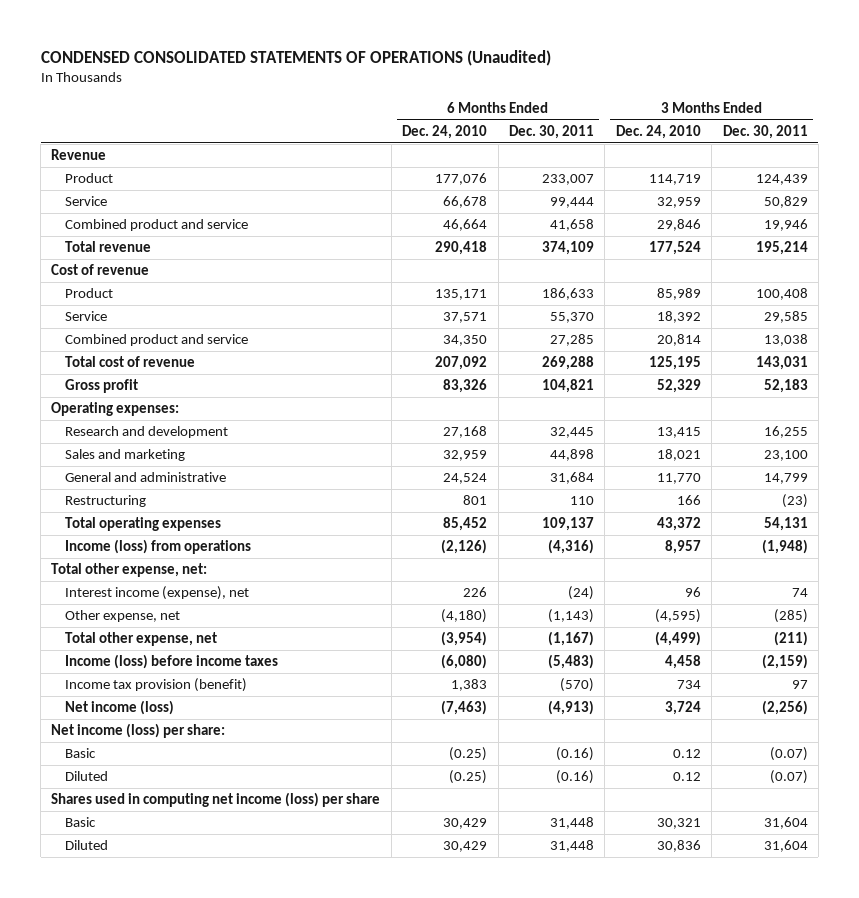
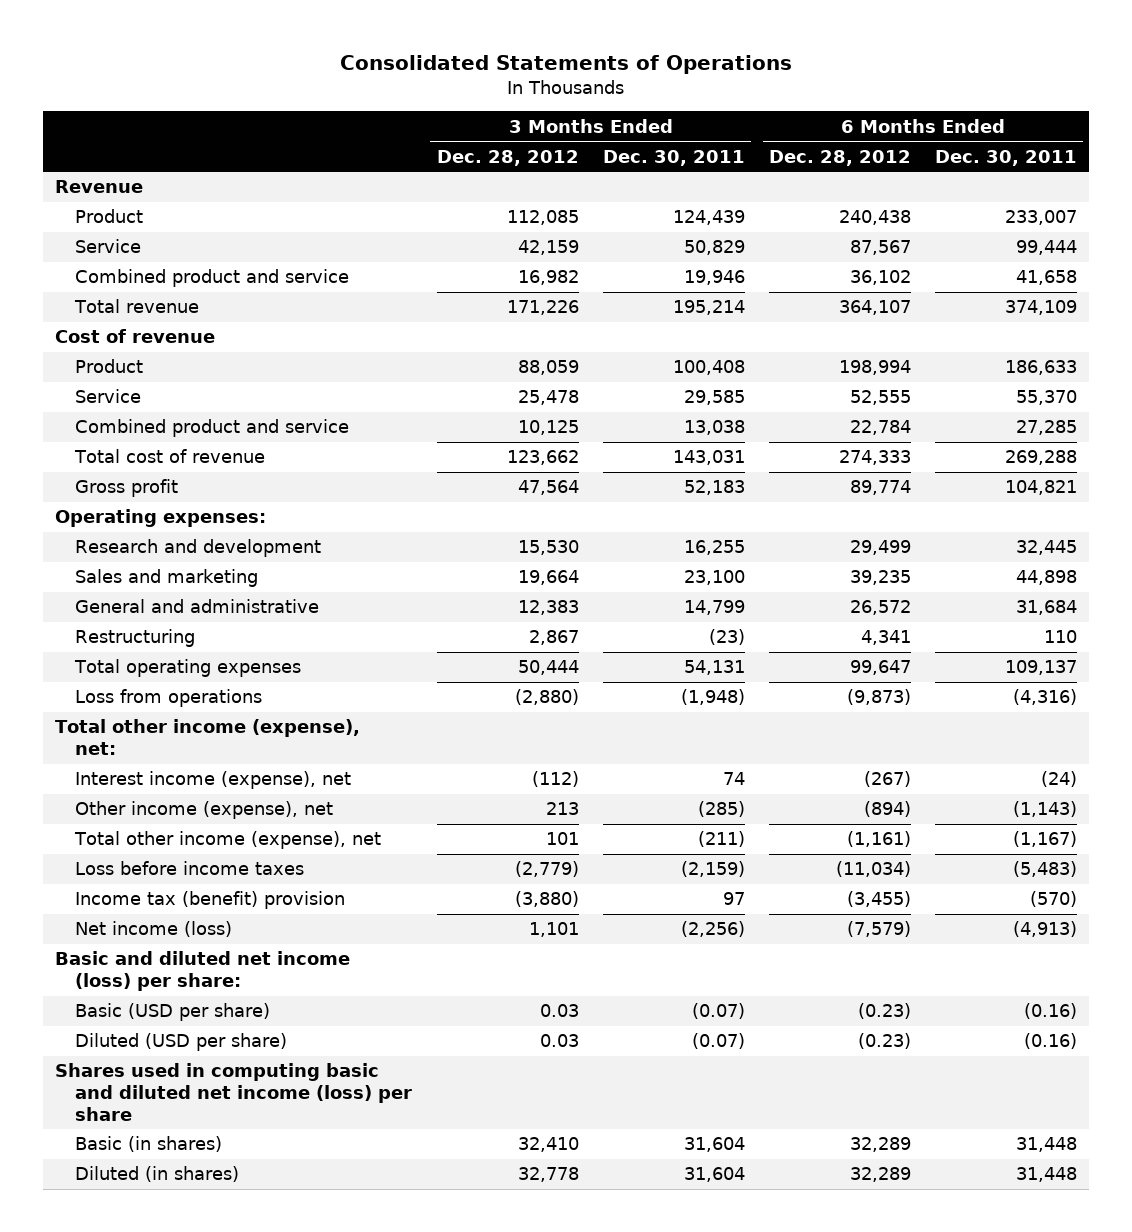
- CONDENSED CONSOLIDATED STATEMENTS OF OPERATIONS (Unaudited)
+ Consolidated Statements of Operations
- | 6 Months Ended Dec. 24, 2010 | 6 Months Ended Dec. 30, 2011 | 3 Months Ended Dec. 24, 2010 | 3 Months Ended Dec. 30, 2011
+ | 3 Months Ended Dec. 28, 2012 | 3 Months Ended Dec. 30, 2011 | 6 Months Ended Dec. 28, 2012 | 6 Months Ended Dec. 30, 2011
- Income (loss) from operations | (2,126) | (4,316) | 8,957 | (1,948)
- Total other expense, net:
+ Loss from operations | (2,880) | (1,948) | (9,873) | (4,316)
+ Total other income (expense), net:
- Other expense, net | (4,180) | (1,143) | (4,595) | (285)
- Total other expense, net | (3,954) | (1,167) | (4,499) | (211)
- Income (loss) before income taxes | (6,080) | (5,483) | 4,458 | (2,159)
- Income tax provision (benefit) | 1,383 | (570) | 734 | 97
+ Other income (expense), net | 213 | (285) | (894) | (1,143)
+ Total other income (expense), net | 101 | (211) | (1,161) | (1,167)
+ Loss before income taxes | (2,779) | (2,159) | (11,034) | (5,483)
+ Income tax (benefit) provision | (3,880) | 97 | (3,455) | (570)
- Net income (loss) per share:
- Basic | (0.25) | (0.16) | 0.12 | (0.07)
- Diluted | (0.25) | (0.16) | 0.12 | (0.07)
- Shares used in computing net income (loss) per share
- Basic | 30,429 | 31,448 | 30,321 | 31,604
- Diluted | 30,429 | 31,448 | 30,836 | 31,604
+ Basic and diluted net income (loss) per share:
+ Basic (USD per share) | 0.03 | (0.07) | (0.23) | (0.16)
+ Diluted (USD per share) | 0.03 | (0.07) | (0.23) | (0.16)
+ Shares used in computing basic and diluted net income (loss) per share
+ Basic (in shares) | 32,410 | 31,604 | 32,289 | 31,448
+ Diluted (in shares) | 32,778 | 31,604 | 32,289 | 31,448

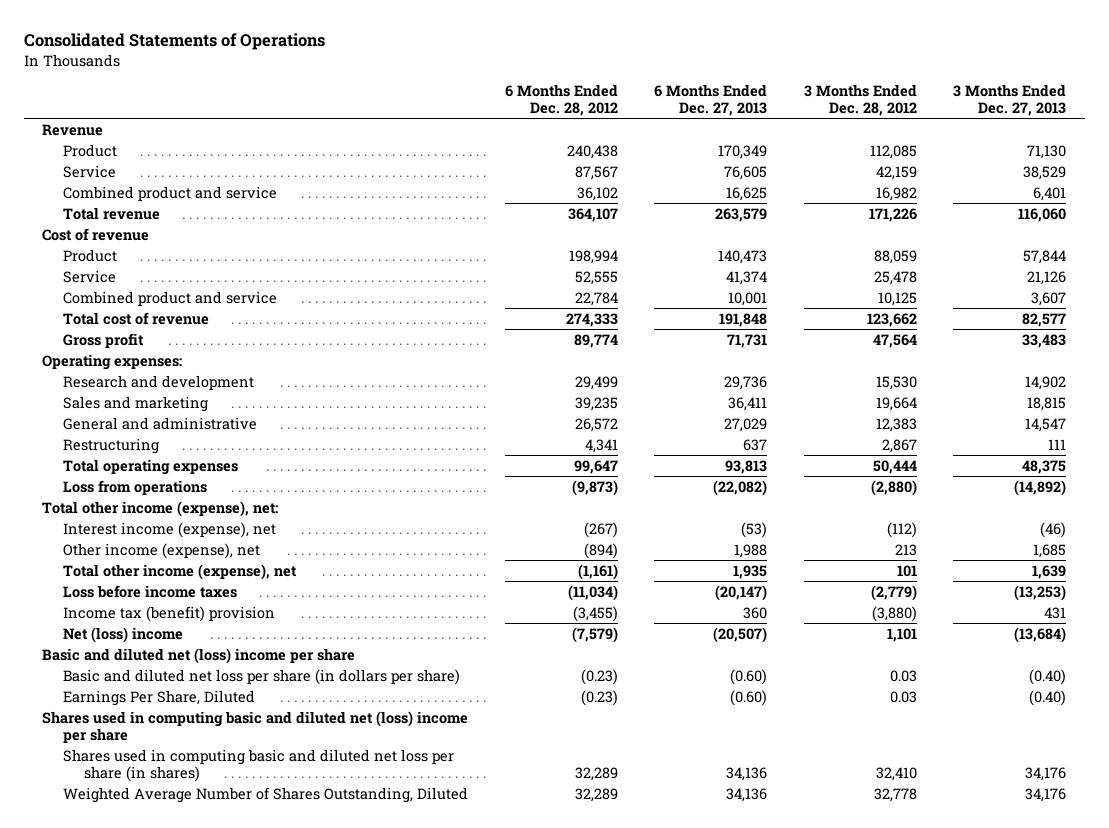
- | 3 Months Ended Dec. 28, 2012 | 3 Months Ended Dec. 30, 2011 | 6 Months Ended Dec. 28, 2012 | 6 Months Ended Dec. 30, 2011
+ | 6 Months Ended Dec. 28, 2012 | 6 Months Ended Dec. 27, 2013 | 3 Months Ended Dec. 28, 2012 | 3 Months Ended Dec. 27, 2013
- Net income (loss) | 1,101 | (2,256) | (7,579) | (4,913)
- Basic and diluted net income (loss) per share:
- Basic (USD per share) | 0.03 | (0.07) | (0.23) | (0.16)
- Diluted (USD per share) | 0.03 | (0.07) | (0.23) | (0.16)
- Shares used in computing basic and diluted net income (loss) per share
- Basic (in shares) | 32,410 | 31,604 | 32,289 | 31,448
- Diluted (in shares) | 32,778 | 31,604 | 32,289 | 31,448
+ Net (loss) income | (7,579) | (20,507) | 1,101 | (13,684)
+ Basic and diluted net (loss) income per share
+ Basic and diluted net loss per share (in dollars per share) | (0.23) | (0.60) | 0.03 | (0.40)
+ Earnings Per Share, Diluted | (0.23) | (0.60) | 0.03 | (0.40)
+ Shares used in computing basic and diluted net (loss) income per share
+ Shares used in computing basic and diluted net loss per share (in shares) | 32,289 | 34,136 | 32,410 | 34,176
+ Weighted Average Number of Shares Outstanding, Diluted | 32,289 | 34,136 | 32,778 | 34,176

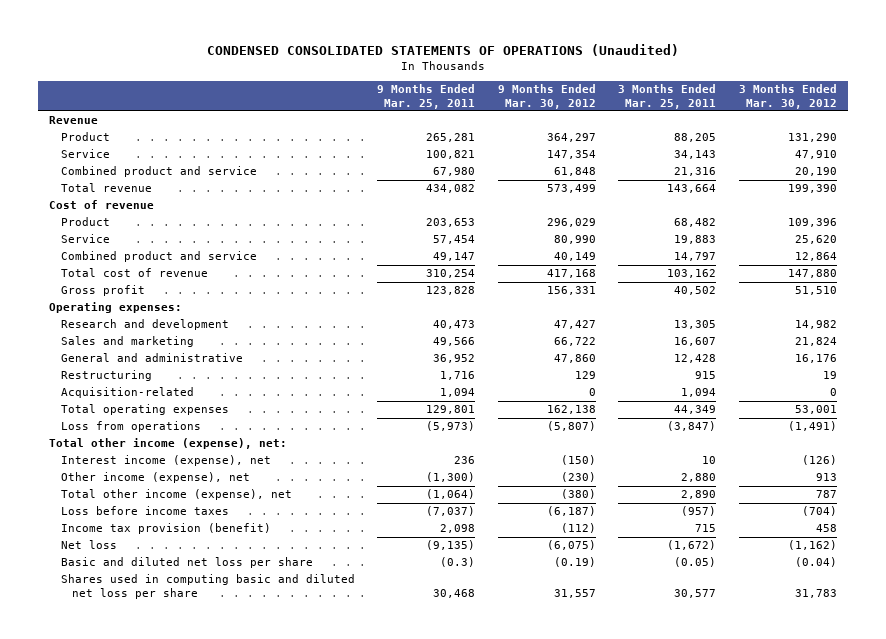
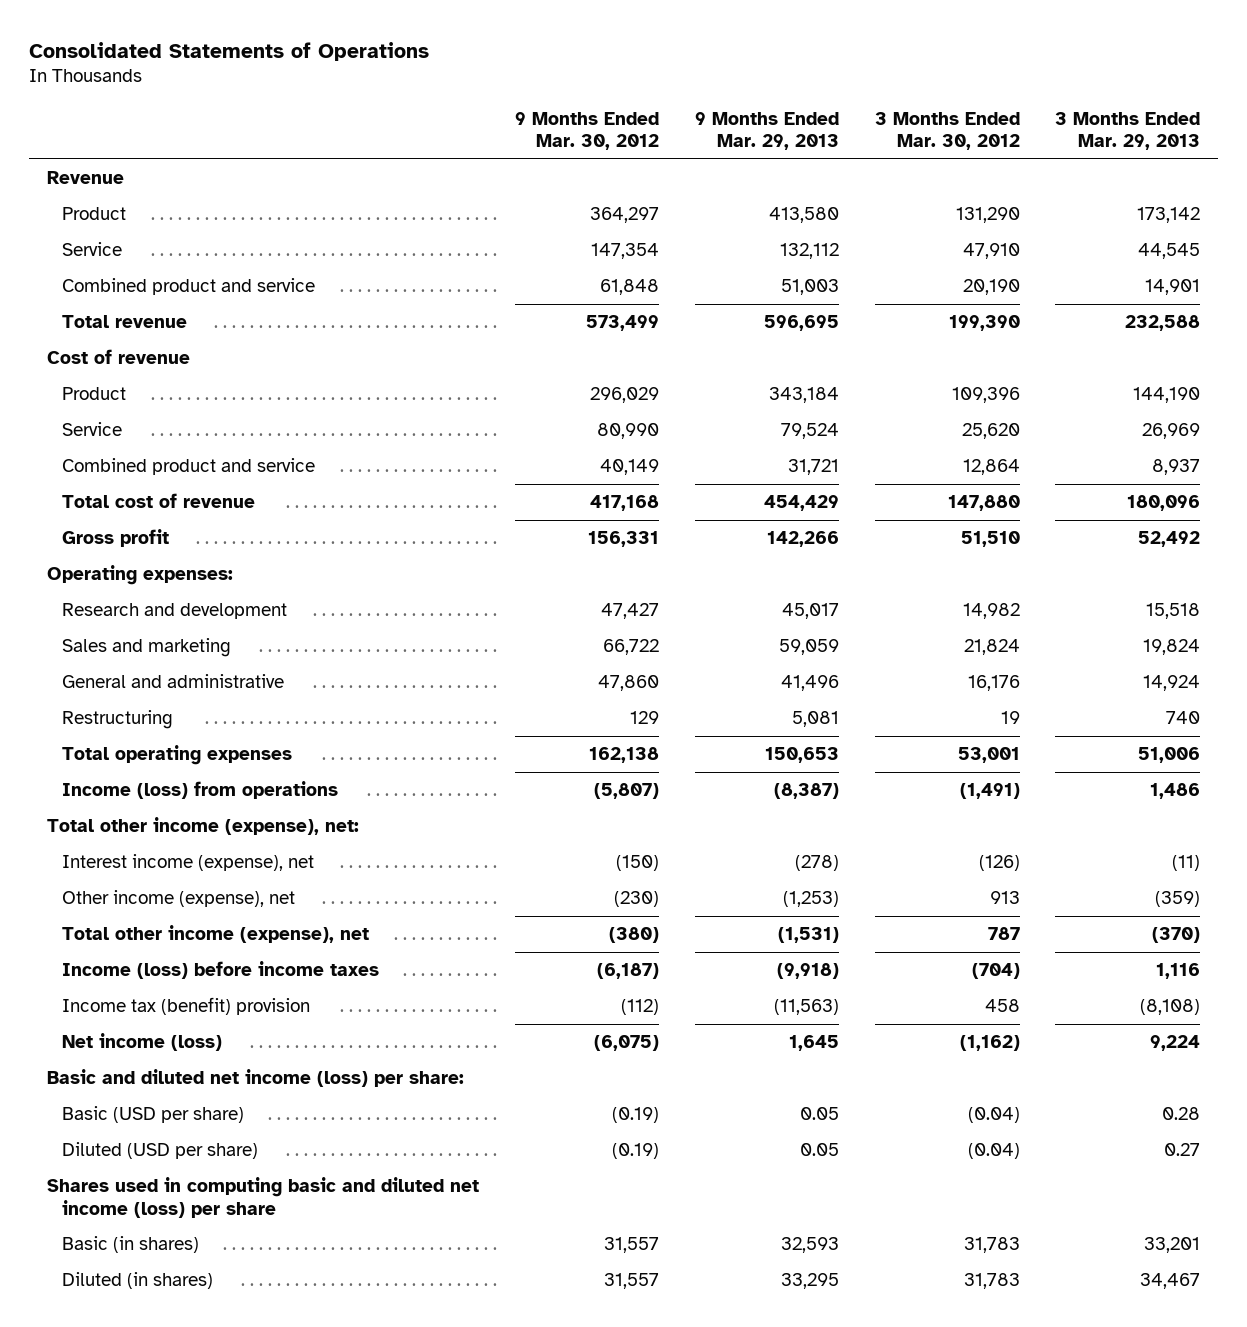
- CONDENSED CONSOLIDATED STATEMENTS OF OPERATIONS (Unaudited)
+ Consolidated Statements of Operations
- | 9 Months Ended Mar. 25, 2011 | 9 Months Ended Mar. 30, 2012 | 3 Months Ended Mar. 25, 2011 | 3 Months Ended Mar. 30, 2012
+ | 9 Months Ended Mar. 30, 2012 | 9 Months Ended Mar. 29, 2013 | 3 Months Ended Mar. 30, 2012 | 3 Months Ended Mar. 29, 2013
- Acquisition-related | 1,094 | 0 | 1,094 | 0
- Loss from operations | (5,973) | (5,807) | (3,847) | (1,491)
+ Income (loss) from operations | (5,807) | (8,387) | (1,491) | 1,486
- Loss before income taxes | (7,037) | (6,187) | (957) | (704)
- Income tax provision (benefit) | 2,098 | (112) | 715 | 458
- Net loss | (9,135) | (6,075) | (1,672) | (1,162)
- Basic and diluted net loss per share | (0.3) | (0.19) | (0.05) | (0.04)
- Shares used in computing basic and diluted net loss per share | 30,468 | 31,557 | 30,577 | 31,783
+ Income (loss) before income taxes | (6,187) | (9,918) | (704) | 1,116
+ Income tax (benefit) provision | (112) | (11,563) | 458 | (8,108)
+ Net income (loss) | (6,075) | 1,645 | (1,162) | 9,224
+ Basic and diluted net income (loss) per share:
+ Basic (USD per share) | (0.19) | 0.05 | (0.04) | 0.28
+ Diluted (USD per share) | (0.19) | 0.05 | (0.04) | 0.27
+ Shares used in computing basic and diluted net income (loss) per share
+ Basic (in shares) | 31,557 | 32,593 | 31,783 | 33,201
+ Diluted (in shares) | 31,557 | 33,295 | 31,783 | 34,467

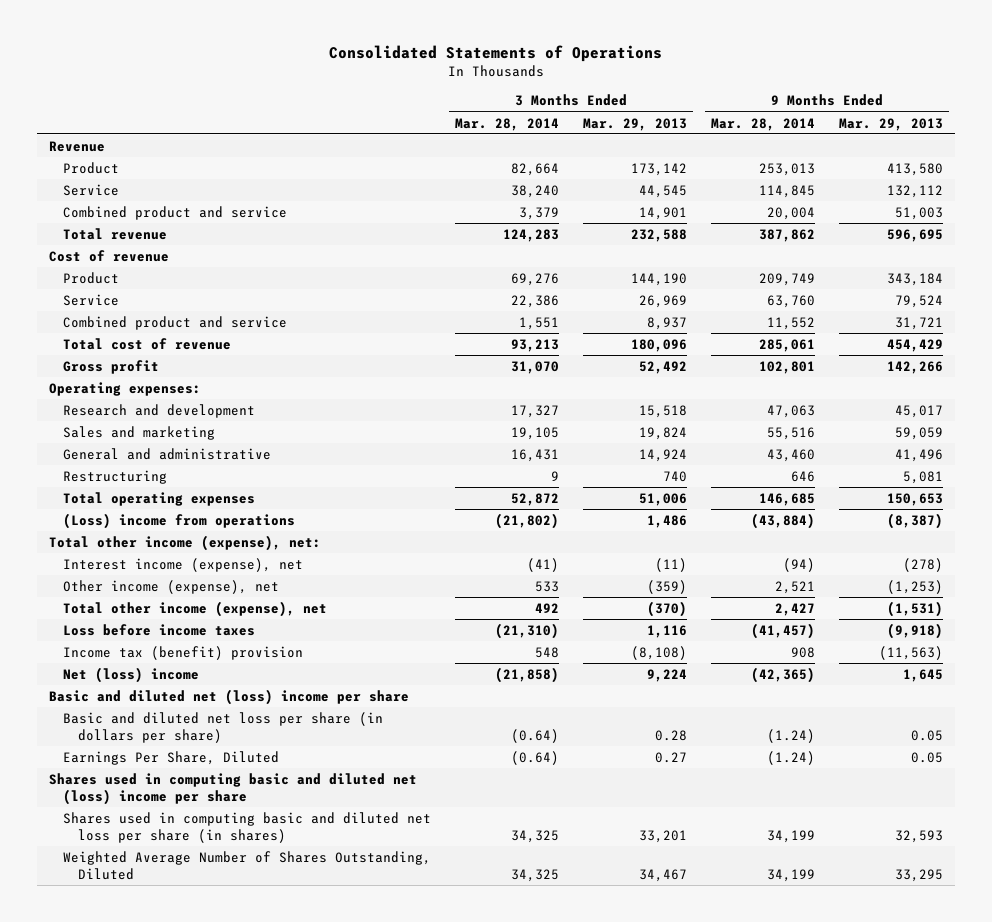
- | 9 Months Ended Mar. 30, 2012 | 9 Months Ended Mar. 29, 2013 | 3 Months Ended Mar. 30, 2012 | 3 Months Ended Mar. 29, 2013
+ | 3 Months Ended Mar. 28, 2014 | 3 Months Ended Mar. 29, 2013 | 9 Months Ended Mar. 28, 2014 | 9 Months Ended Mar. 29, 2013
- Income (loss) from operations | (5,807) | (8,387) | (1,491) | 1,486
+ (Loss) income from operations | (21,802) | 1,486 | (43,884) | (8,387)
- Income (loss) before income taxes | (6,187) | (9,918) | (704) | 1,116
+ Loss before income taxes | (21,310) | 1,116 | (41,457) | (9,918)
- Net income (loss) | (6,075) | 1,645 | (1,162) | 9,224
- Basic and diluted net income (loss) per share:
- Basic (USD per share) | (0.19) | 0.05 | (0.04) | 0.28
- Diluted (USD per share) | (0.19) | 0.05 | (0.04) | 0.27
- Shares used in computing basic and diluted net income (loss) per share
- Basic (in shares) | 31,557 | 32,593 | 31,783 | 33,201
- Diluted (in shares) | 31,557 | 33,295 | 31,783 | 34,467
+ Net (loss) income | (21,858) | 9,224 | (42,365) | 1,645
+ Basic and diluted net (loss) income per share
+ Basic and diluted net loss per share (in dollars per share) | (0.64) | 0.28 | (1.24) | 0.05
+ Earnings Per Share, Diluted | (0.64) | 0.27 | (1.24) | 0.05
+ Shares used in computing basic and diluted net (loss) income per share
+ Shares used in computing basic and diluted net loss per share (in shares) | 34,325 | 33,201 | 34,199 | 32,593
+ Weighted Average Number of Shares Outstanding, Diluted | 34,325 | 34,467 | 34,199 | 33,295

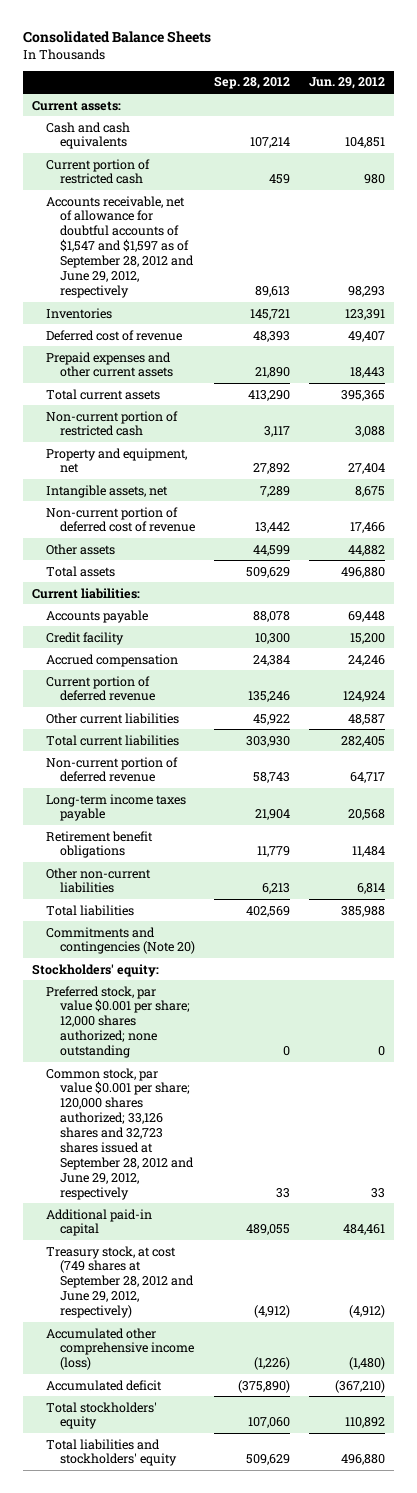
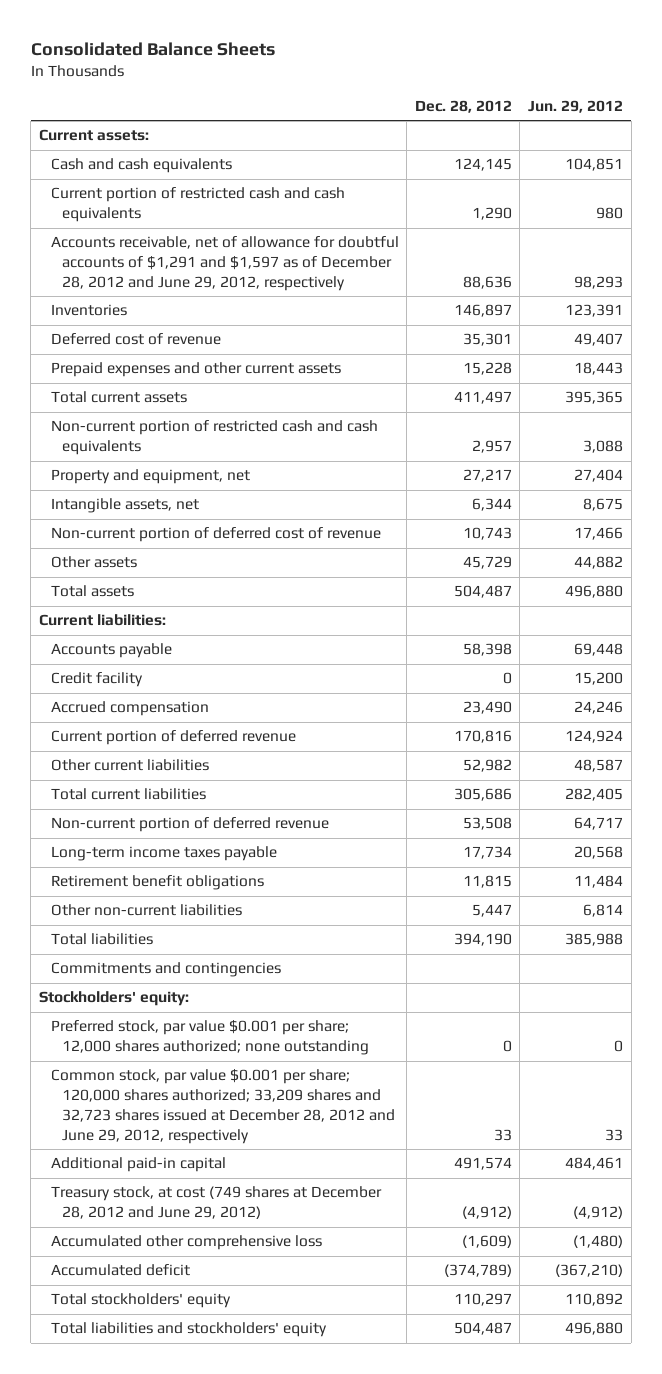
- | Sep. 28, 2012 | Jun. 29, 2012
+ | Dec. 28, 2012 | Jun. 29, 2012
- Current portion of restricted cash | 459 | 980
- Accounts receivable, net of allowance for doubtful accounts of $1,547 and $1,597 as of September 28, 2012 and June 29, 2012, respectively | 89,613 | 98,293
+ Current portion of restricted cash and cash equivalents | 1,290 | 980
+ Accounts receivable, net of allowance for doubtful accounts of $1,291 and $1,597 as of December 28, 2012 and June 29, 2012, respectively | 88,636 | 98,293
- Non-current portion of restricted cash | 3,117 | 3,088
+ Non-current portion of restricted cash and cash equivalents | 2,957 | 3,088
- Commitments and contingencies (Note 20)
+ Commitments and contingencies
- Common stock, par value $0.001 per share; 120,000 shares authorized; 33,126 shares and 32,723 shares issued at September 28, 2012 and June 29, 2012, respectively | 33 | 33
+ Common stock, par value $0.001 per share; 120,000 shares authorized; 33,209 shares and 32,723 shares issued at December 28, 2012 and June 29, 2012, respectively | 33 | 33
- Treasury stock, at cost (749 shares at September 28, 2012 and June 29, 2012, respectively) | (4,912) | (4,912)
- Accumulated other comprehensive income (loss) | (1,226) | (1,480)
+ Treasury stock, at cost (749 shares at December 28, 2012 and June 29, 2012) | (4,912) | (4,912)
+ Accumulated other comprehensive loss | (1,609) | (1,480)

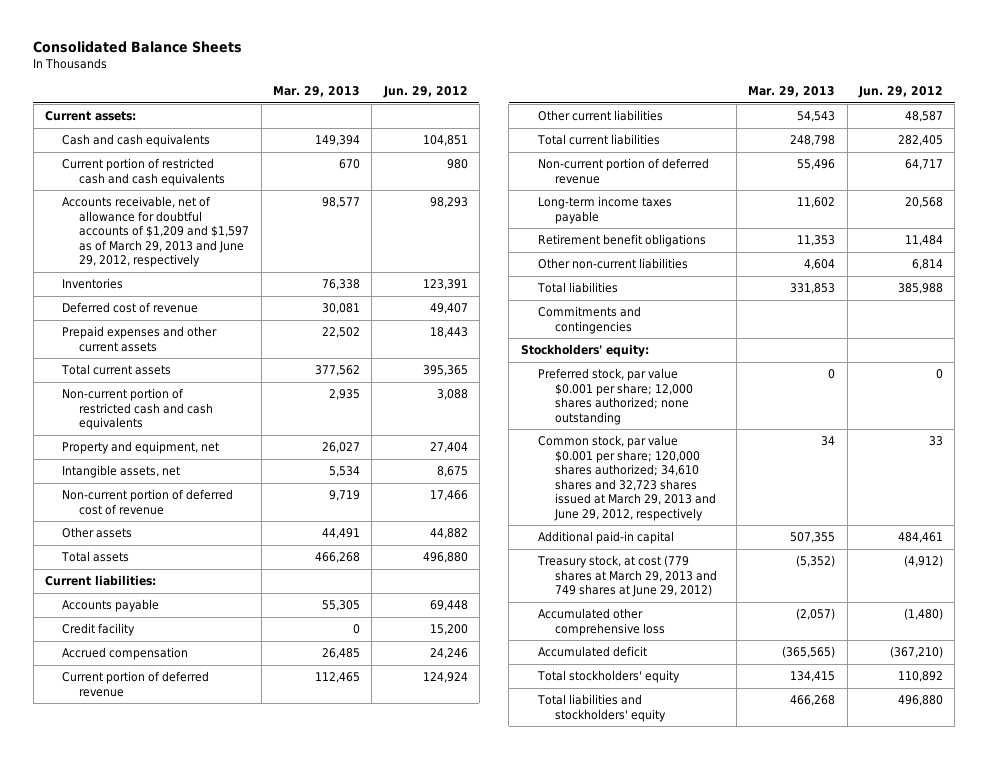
- | Dec. 28, 2012 | Jun. 29, 2012
+ | Mar. 29, 2013 | Jun. 29, 2012
- Accounts receivable, net of allowance for doubtful accounts of $1,291 and $1,597 as of December 28, 2012 and June 29, 2012, respectively | 88,636 | 98,293
+ Accounts receivable, net of allowance for doubtful accounts of $1,209 and $1,597 as of March 29, 2013 and June 29, 2012, respectively | 98,577 | 98,293
- Common stock, par value $0.001 per share; 120,000 shares authorized; 33,209 shares and 32,723 shares issued at December 28, 2012 and June 29, 2012, respectively | 33 | 33
+ Common stock, par value $0.001 per share; 120,000 shares authorized; 34,610 shares and 32,723 shares issued at March 29, 2013 and June 29, 2012, respectively | 34 | 33
- Treasury stock, at cost (749 shares at December 28, 2012 and June 29, 2012) | (4,912) | (4,912)
+ Treasury stock, at cost (779 shares at March 29, 2013 and 749 shares at June 29, 2012) | (5,352) | (4,912)

